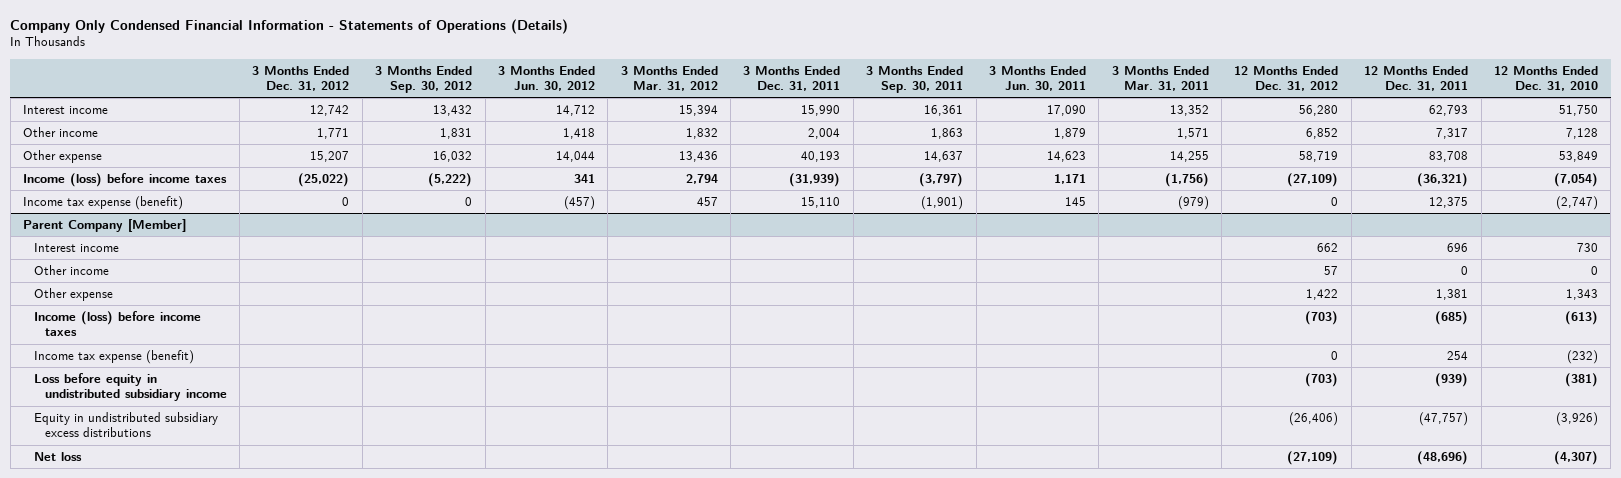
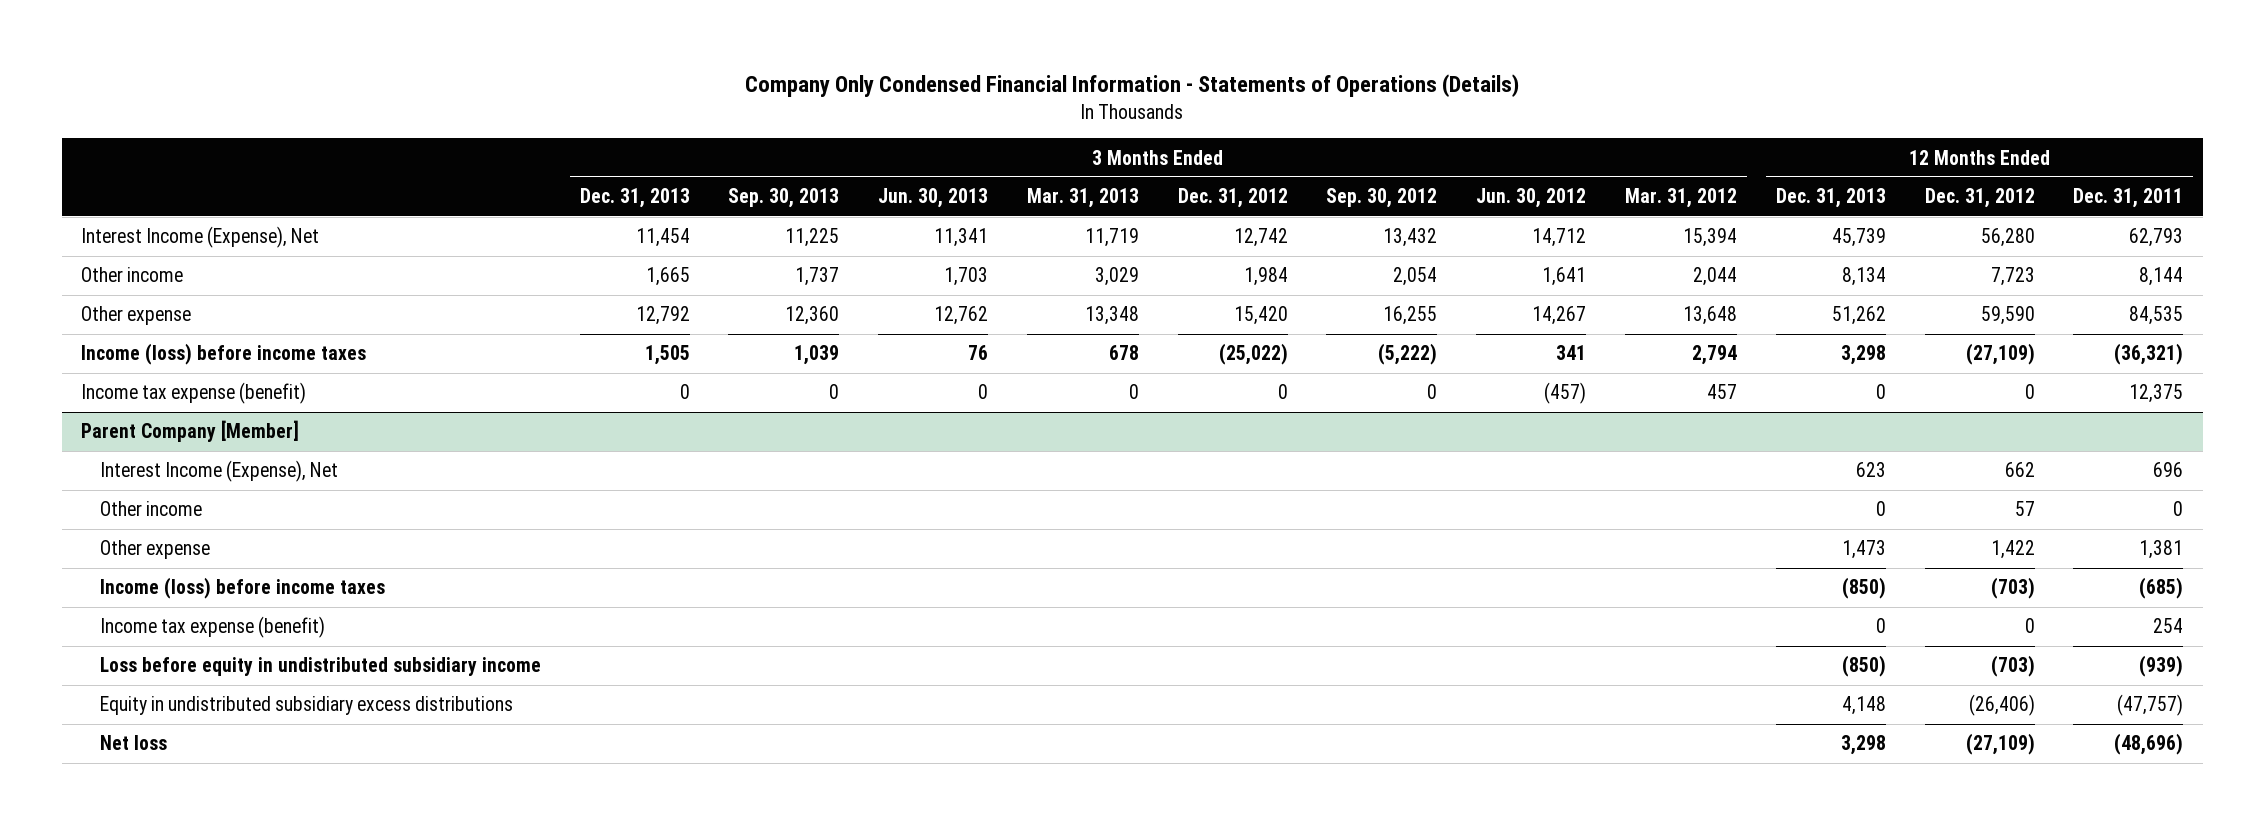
- | 3 Months Ended Dec. 31, 2012 | 3 Months Ended Sep. 30, 2012 | 3 Months Ended Jun. 30, 2012 | 3 Months Ended Mar. 31, 2012 | 3 Months Ended Dec. 31, 2011 | 3 Months Ended Sep. 30, 2011 | 3 Months Ended Jun. 30, 2011 | 3 Months Ended Mar. 31, 2011 | 12 Months Ended Dec. 31, 2012 | 12 Months Ended Dec. 31, 2011 | 12 Months Ended Dec. 31, 2010
+ | 3 Months Ended Dec. 31, 2013 | 3 Months Ended Sep. 30, 2013 | 3 Months Ended Jun. 30, 2013 | 3 Months Ended Mar. 31, 2013 | 3 Months Ended Dec. 31, 2012 | 3 Months Ended Sep. 30, 2012 | 3 Months Ended Jun. 30, 2012 | 3 Months Ended Mar. 31, 2012 | 12 Months Ended Dec. 31, 2013 | 12 Months Ended Dec. 31, 2012 | 12 Months Ended Dec. 31, 2011
- Interest income | 12,742 | 13,432 | 14,712 | 15,394 | 15,990 | 16,361 | 17,090 | 13,352 | 56,280 | 62,793 | 51,750
- Other income | 1,771 | 1,831 | 1,418 | 1,832 | 2,004 | 1,863 | 1,879 | 1,571 | 6,852 | 7,317 | 7,128
- Other expense | 15,207 | 16,032 | 14,044 | 13,436 | 40,193 | 14,637 | 14,623 | 14,255 | 58,719 | 83,708 | 53,849
+ Interest Income (Expense), Net | 11,454 | 11,225 | 11,341 | 11,719 | 12,742 | 13,432 | 14,712 | 15,394 | 45,739 | 56,280 | 62,793
+ Other income | 1,665 | 1,737 | 1,703 | 3,029 | 1,984 | 2,054 | 1,641 | 2,044 | 8,134 | 7,723 | 8,144
+ Other expense | 12,792 | 12,360 | 12,762 | 13,348 | 15,420 | 16,255 | 14,267 | 13,648 | 51,262 | 59,590 | 84,535
@ Parent Company [Member]
- Interest income | | | | | | | | | 662 | 696 | 730
+ Interest Income (Expense), Net | | | | | | | | | 623 | 662 | 696

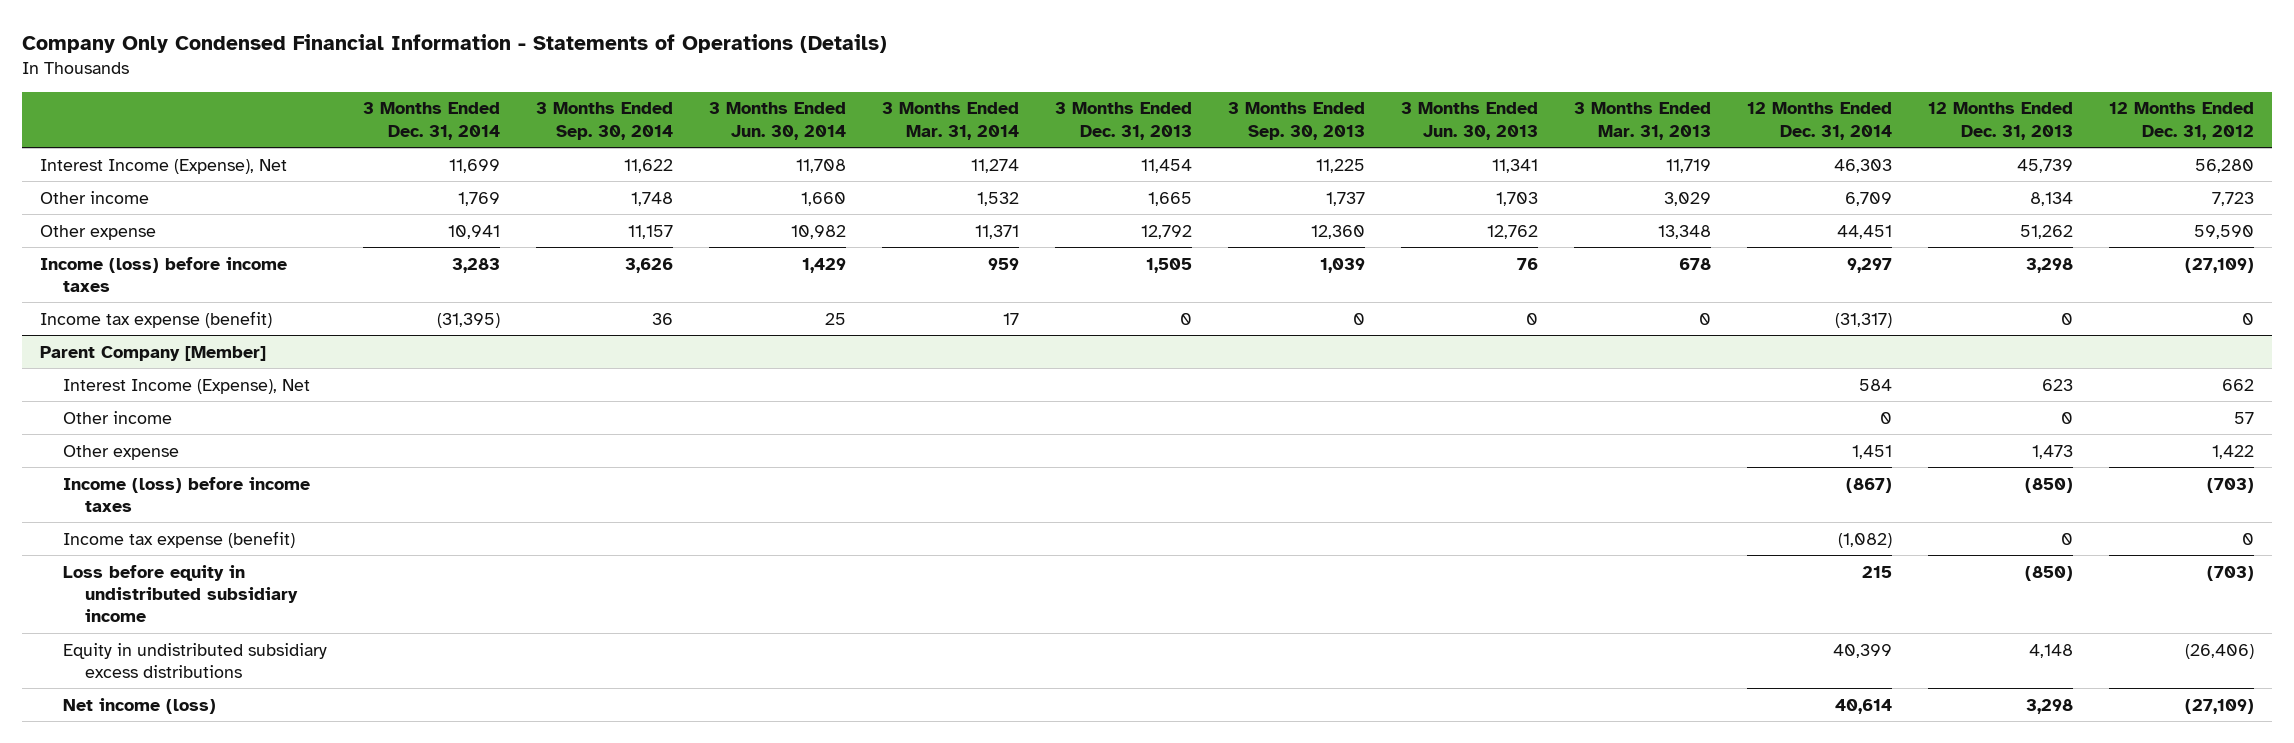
- | 3 Months Ended Dec. 31, 2013 | 3 Months Ended Sep. 30, 2013 | 3 Months Ended Jun. 30, 2013 | 3 Months Ended Mar. 31, 2013 | 3 Months Ended Dec. 31, 2012 | 3 Months Ended Sep. 30, 2012 | 3 Months Ended Jun. 30, 2012 | 3 Months Ended Mar. 31, 2012 | 12 Months Ended Dec. 31, 2013 | 12 Months Ended Dec. 31, 2012 | 12 Months Ended Dec. 31, 2011
+ | 3 Months Ended Dec. 31, 2014 | 3 Months Ended Sep. 30, 2014 | 3 Months Ended Jun. 30, 2014 | 3 Months Ended Mar. 31, 2014 | 3 Months Ended Dec. 31, 2013 | 3 Months Ended Sep. 30, 2013 | 3 Months Ended Jun. 30, 2013 | 3 Months Ended Mar. 31, 2013 | 12 Months Ended Dec. 31, 2014 | 12 Months Ended Dec. 31, 2013 | 12 Months Ended Dec. 31, 2012
@ Parent Company [Member]
- Net loss | | | | | | | | | 3,298 | (27,109) | (48,696)
+ Net income (loss) | | | | | | | | | 40,614 | 3,298 | (27,109)

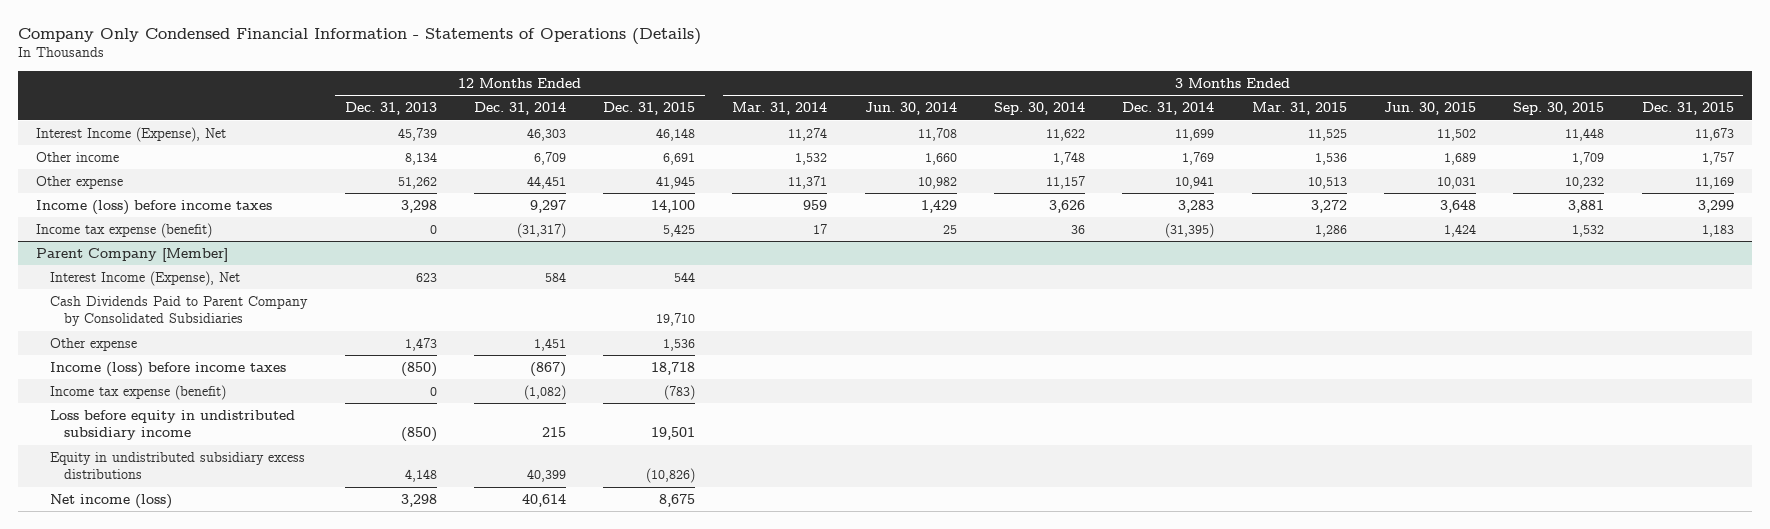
- | 3 Months Ended Dec. 31, 2014 | 3 Months Ended Sep. 30, 2014 | 3 Months Ended Jun. 30, 2014 | 3 Months Ended Mar. 31, 2014 | 3 Months Ended Dec. 31, 2013 | 3 Months Ended Sep. 30, 2013 | 3 Months Ended Jun. 30, 2013 | 3 Months Ended Mar. 31, 2013 | 12 Months Ended Dec. 31, 2014 | 12 Months Ended Dec. 31, 2013 | 12 Months Ended Dec. 31, 2012
+ | 12 Months Ended Dec. 31, 2013 | 12 Months Ended Dec. 31, 2014 | 12 Months Ended Dec. 31, 2015 | 3 Months Ended Mar. 31, 2014 | 3 Months Ended Jun. 30, 2014 | 3 Months Ended Sep. 30, 2014 | 3 Months Ended Dec. 31, 2014 | 3 Months Ended Mar. 31, 2015 | 3 Months Ended Jun. 30, 2015 | 3 Months Ended Sep. 30, 2015 | 3 Months Ended Dec. 31, 2015
@ Parent Company [Member]
- Other income | | | | | | | | | 0 | 0 | 57
+ Cash Dividends Paid to Parent Company by Consolidated Subsidiaries | | | 19,710 | | | | | | | |

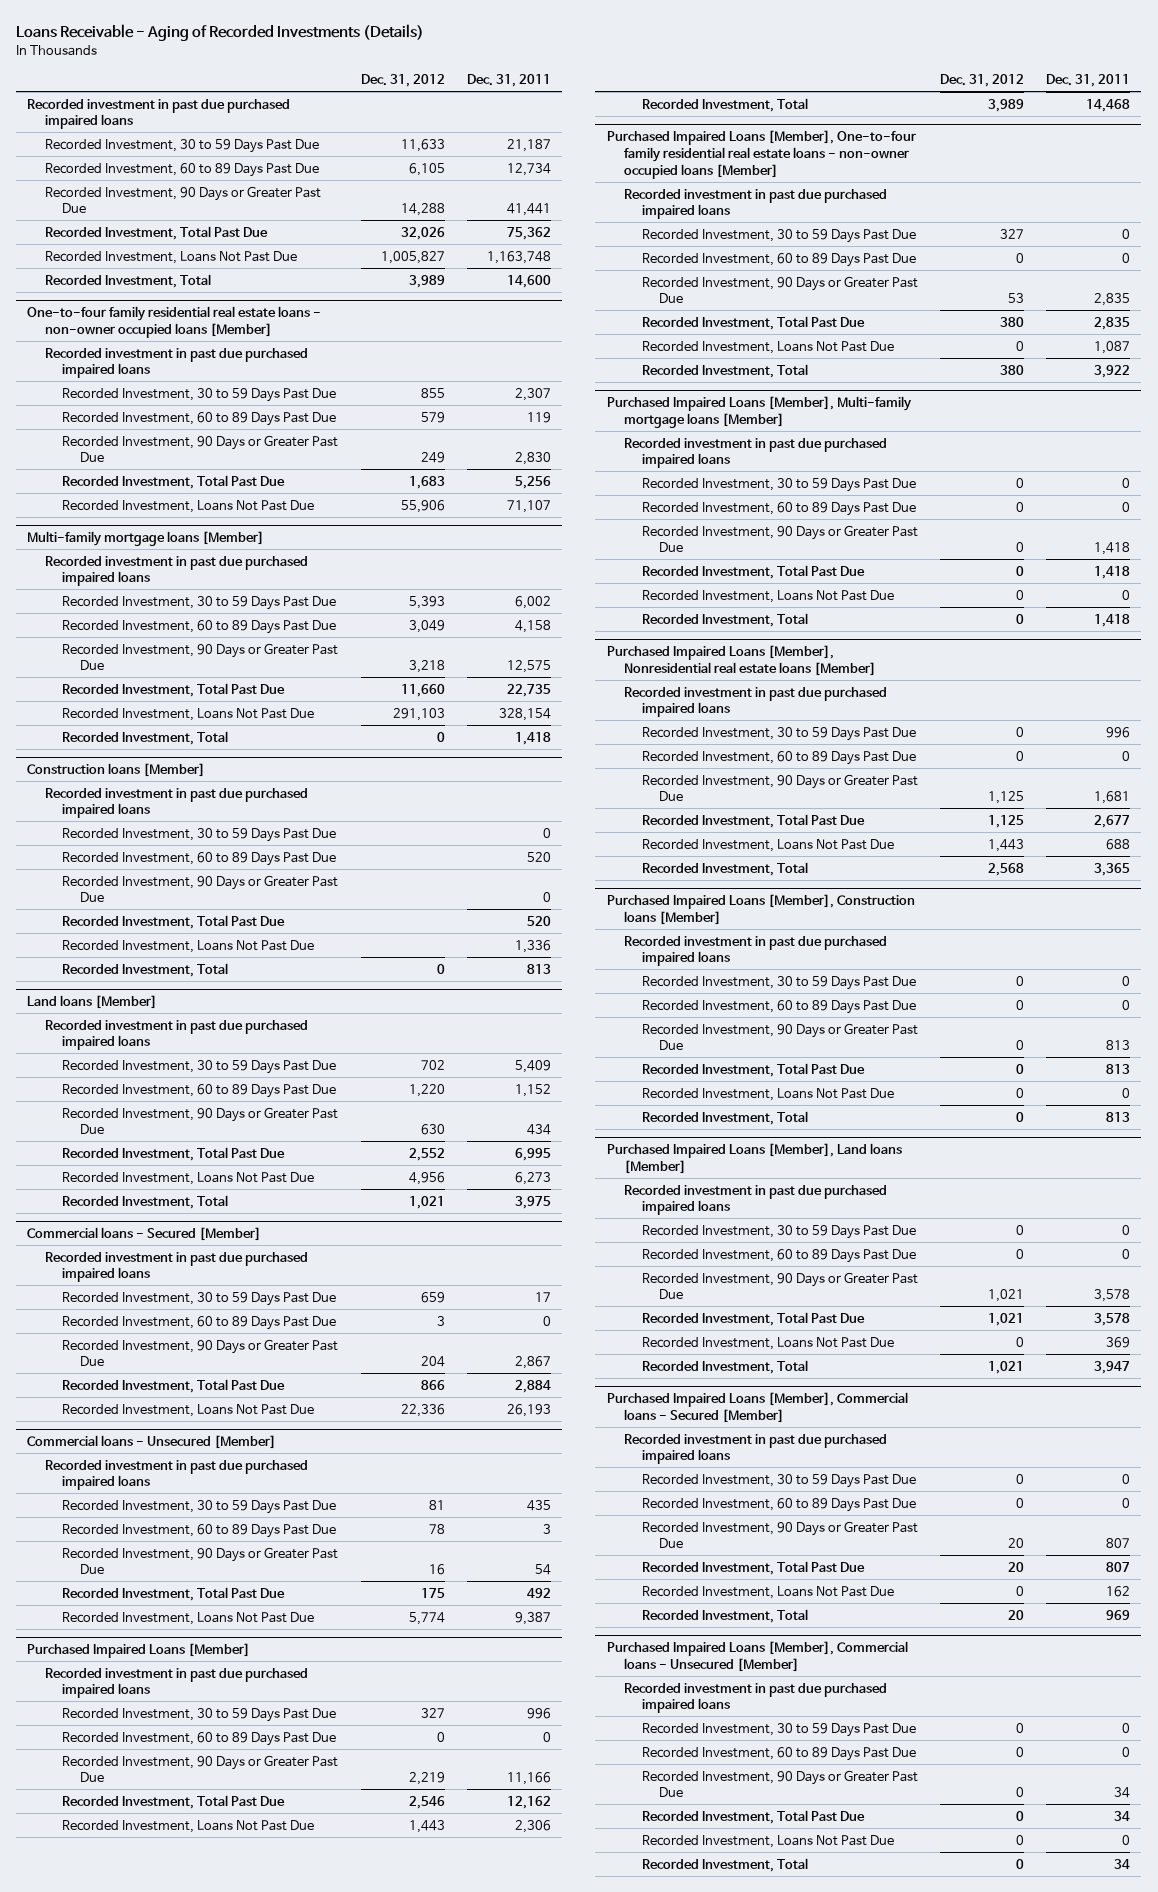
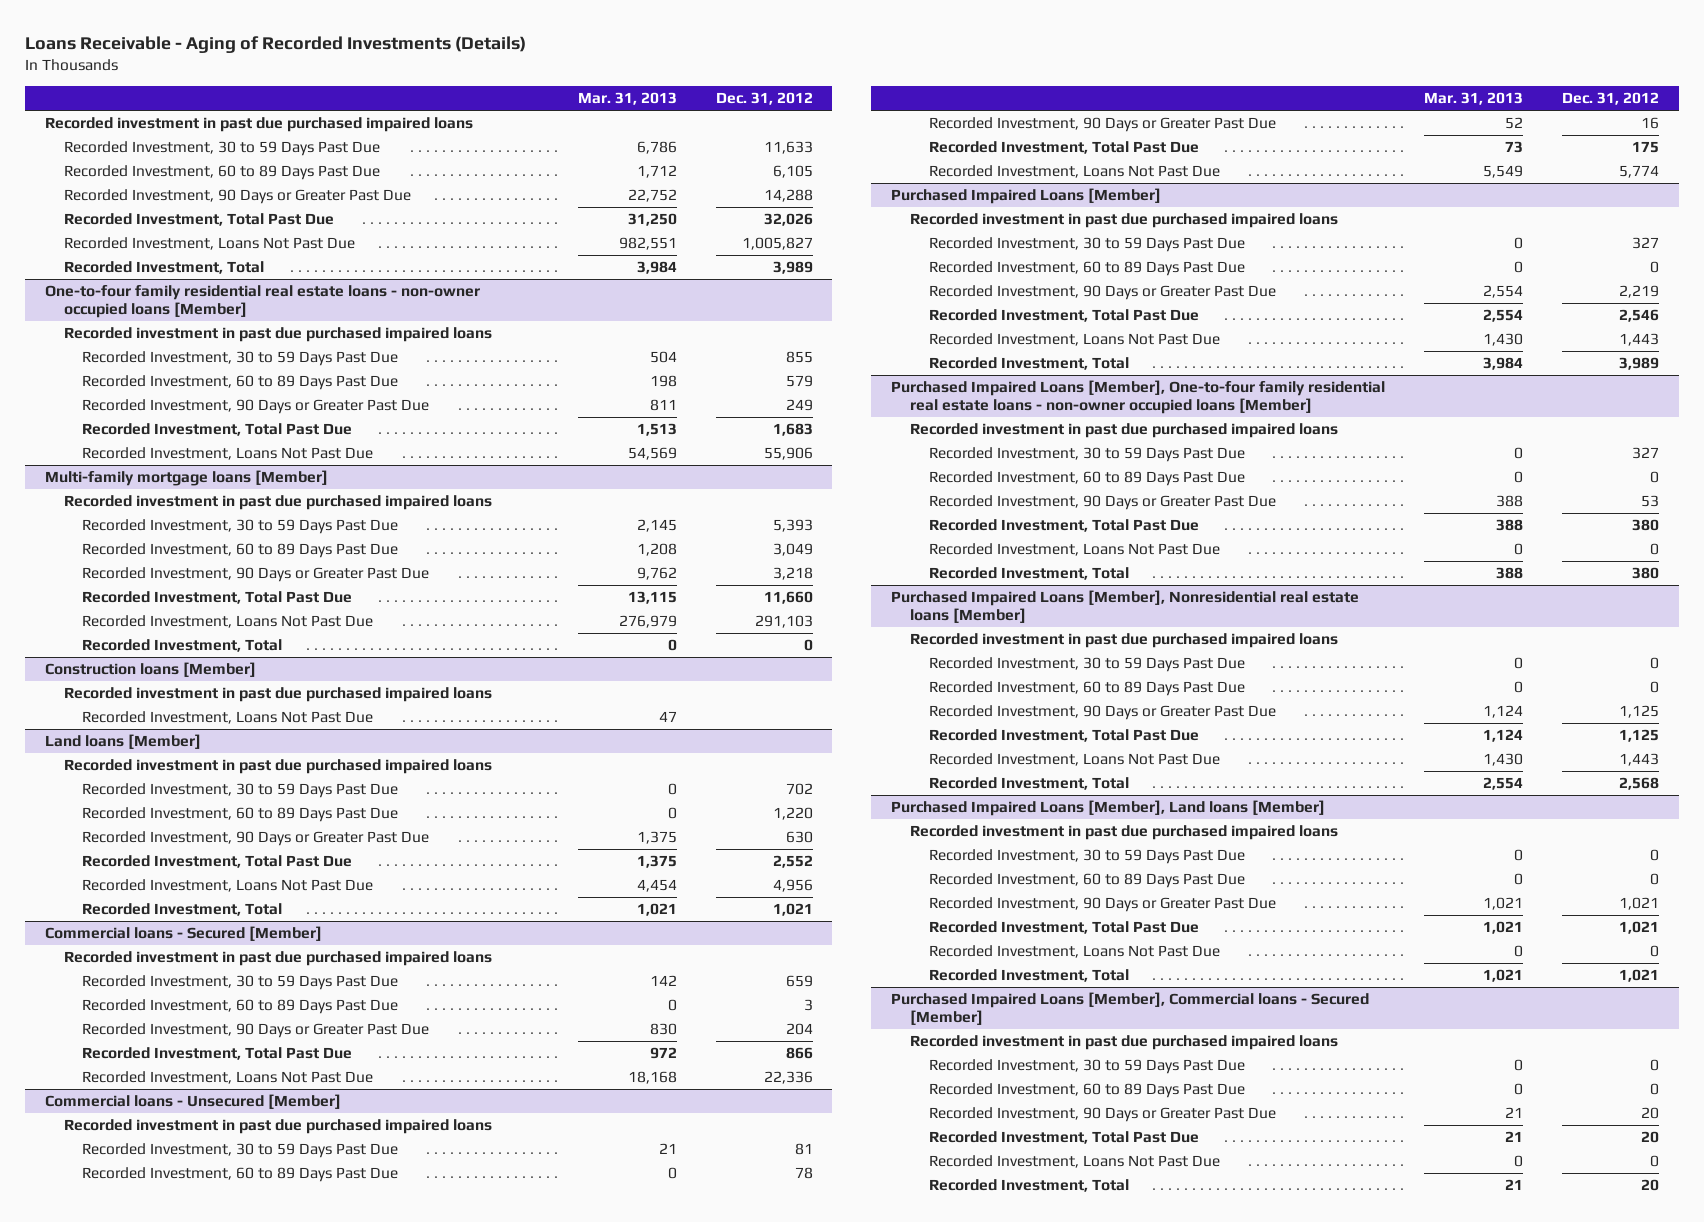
- | Dec. 31, 2012 | Dec. 31, 2011
+ | Mar. 31, 2013 | Dec. 31, 2012
@ Construction loans [Member]
- Recorded Investment, 30 to 59 Days Past Due | | 0
- Recorded Investment, 60 to 89 Days Past Due | | 520
- Recorded Investment, 90 Days or Greater Past Due | | 0
- Recorded Investment, Total Past Due | | 520
- Recorded Investment, Total | 0 | 813
- Purchased Impaired Loans [Member], Multi-family mortgage loans [Member]
- Recorded investment in past due purchased impaired loans
- Recorded Investment, 30 to 59 Days Past Due | 0 | 0
- Recorded Investment, 60 to 89 Days Past Due | 0 | 0
- Recorded Investment, 90 Days or Greater Past Due | 0 | 1,418
- Recorded Investment, Total Past Due | 0 | 1,418
- Recorded Investment, Loans Not Past Due | 0 | 0
- Recorded Investment, Total | 0 | 1,418
- Purchased Impaired Loans [Member], Construction loans [Member]
- Recorded investment in past due purchased impaired loans
- Recorded Investment, 30 to 59 Days Past Due | 0 | 0
- Recorded Investment, 60 to 89 Days Past Due | 0 | 0
- Recorded Investment, 90 Days or Greater Past Due | 0 | 813
- Recorded Investment, Total Past Due | 0 | 813
- Recorded Investment, Loans Not Past Due | 0 | 0
- Recorded Investment, Total | 0 | 813
- Purchased Impaired Loans [Member], Commercial loans - Unsecured [Member]
- Recorded investment in past due purchased impaired loans
- Recorded Investment, 30 to 59 Days Past Due | 0 | 0
- Recorded Investment, 60 to 89 Days Past Due | 0 | 0
- Recorded Investment, 90 Days or Greater Past Due | 0 | 34
- Recorded Investment, Total Past Due | 0 | 34
- Recorded Investment, Loans Not Past Due | 0 | 0
- Recorded Investment, Total | 0 | 34

